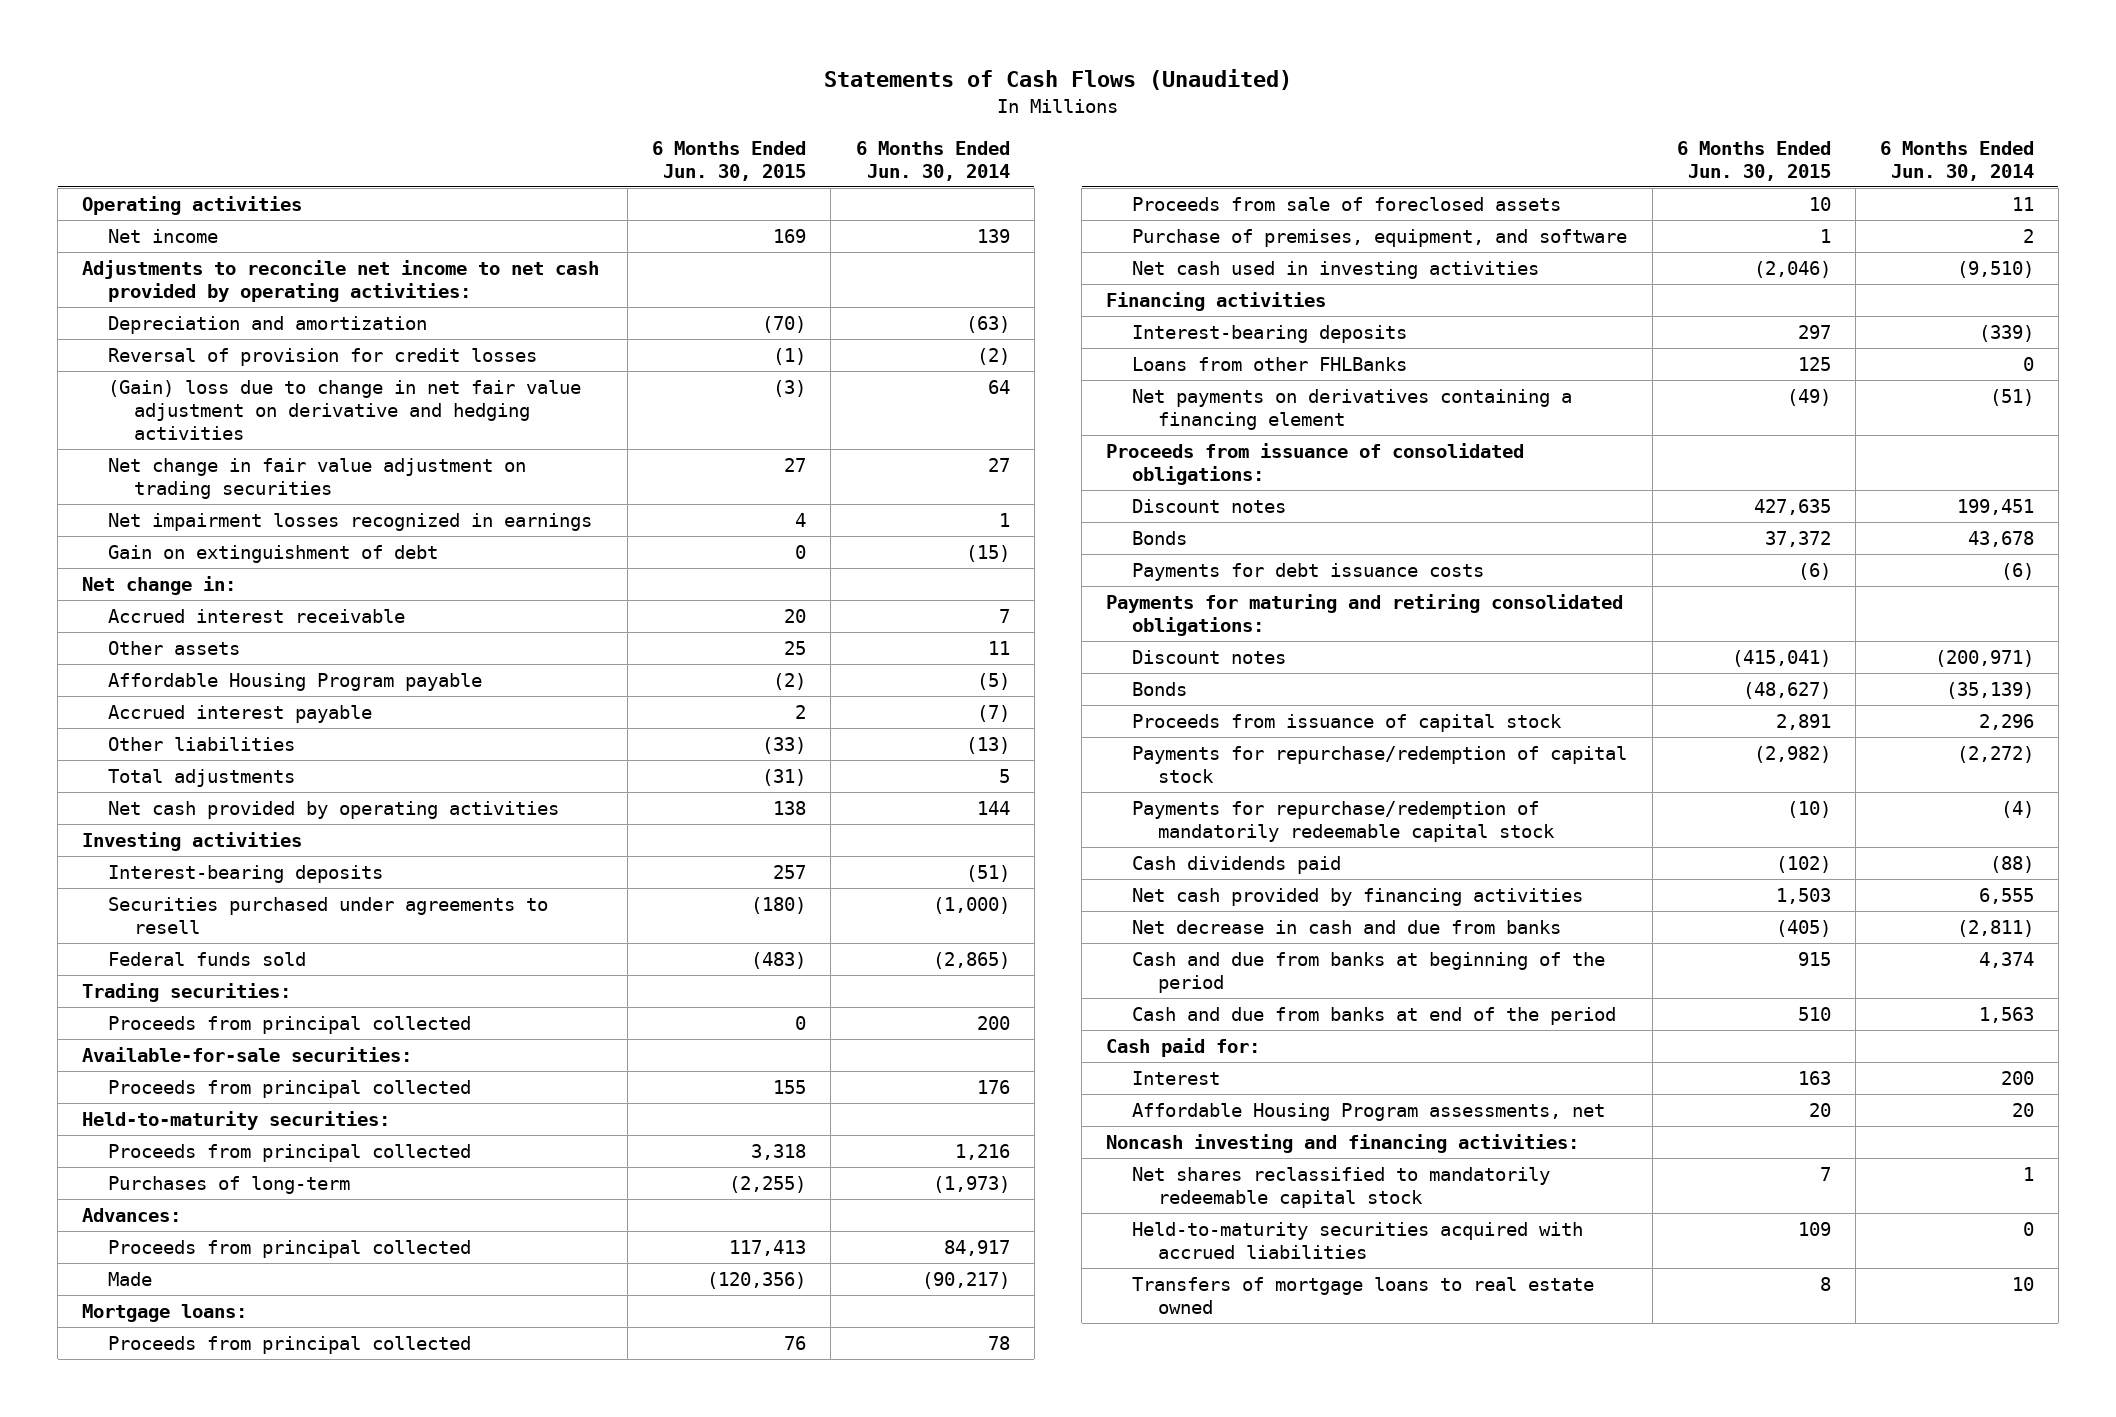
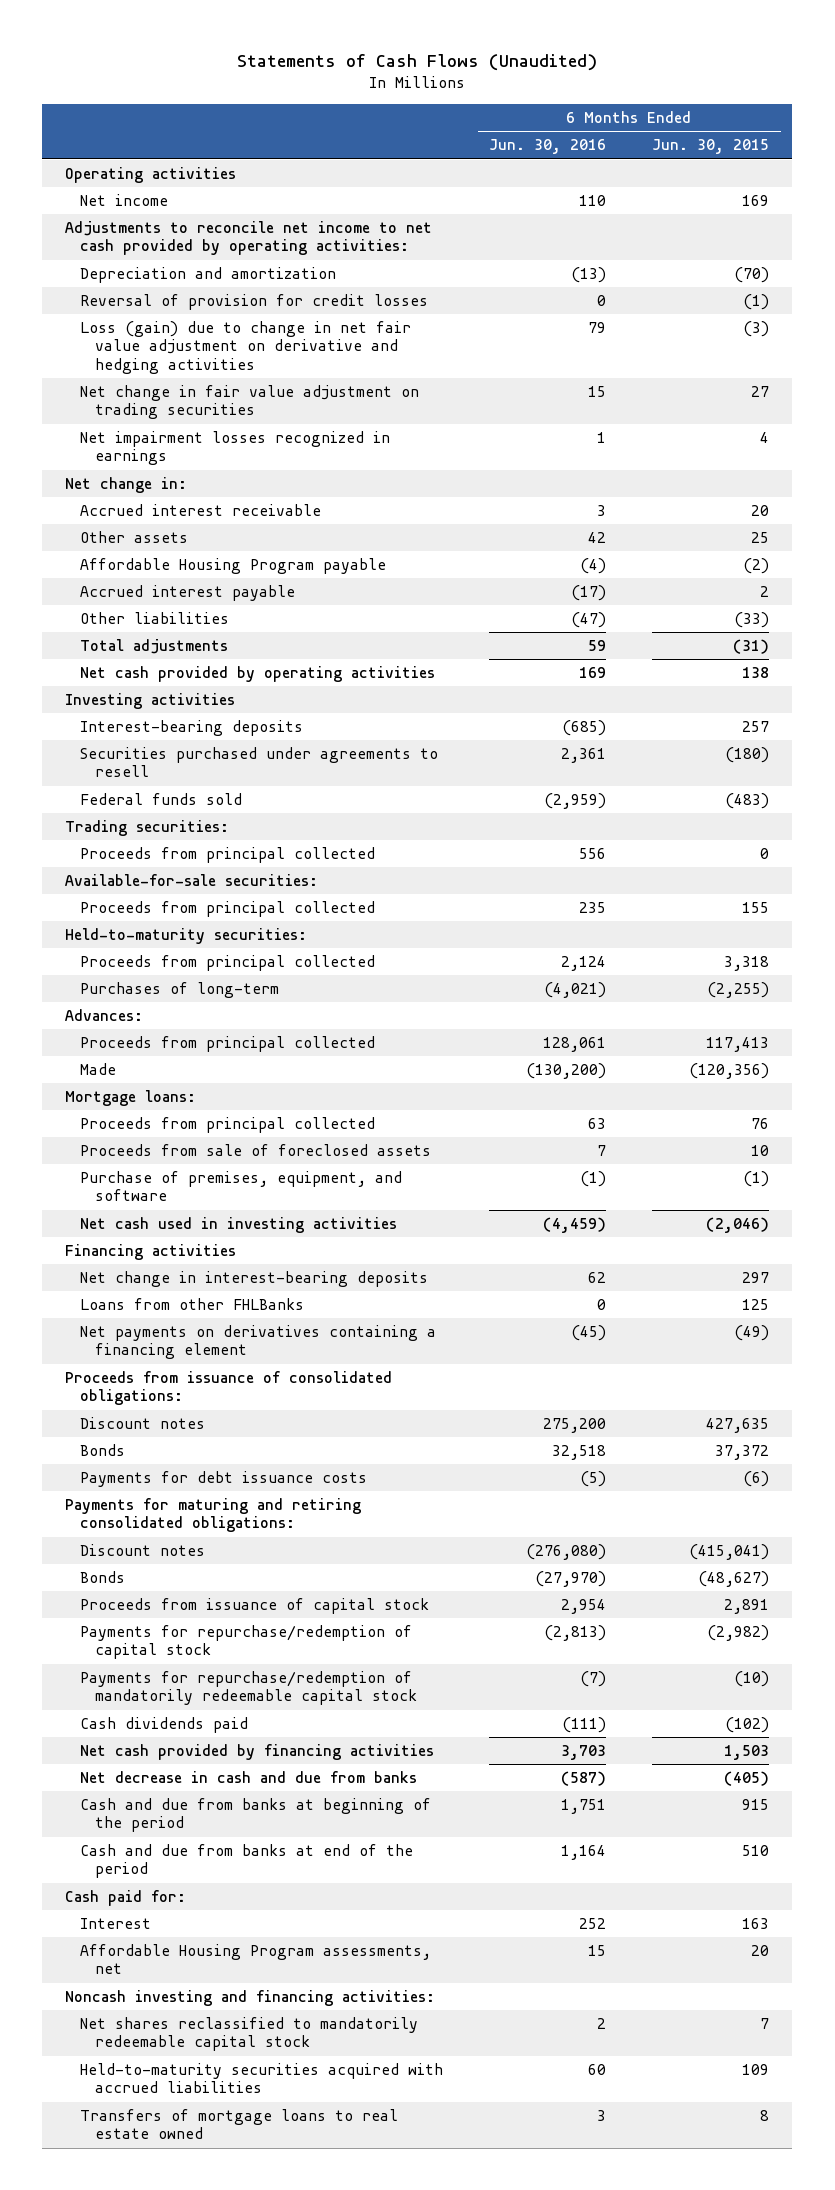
- | 6 Months Ended Jun. 30, 2015 | 6 Months Ended Jun. 30, 2014
+ | 6 Months Ended Jun. 30, 2016 | 6 Months Ended Jun. 30, 2015
- (Gain) loss due to change in net fair value adjustment on derivative and hedging activities | (3) | 64
+ Loss (gain) due to change in net fair value adjustment on derivative and hedging activities | 79 | (3)
- Gain on extinguishment of debt | 0 | (15)
- Purchase of premises, equipment, and software | 1 | 2
+ Purchase of premises, equipment, and software | (1) | (1)
- Interest-bearing deposits | 297 | (339)
+ Net change in interest-bearing deposits | 62 | 297

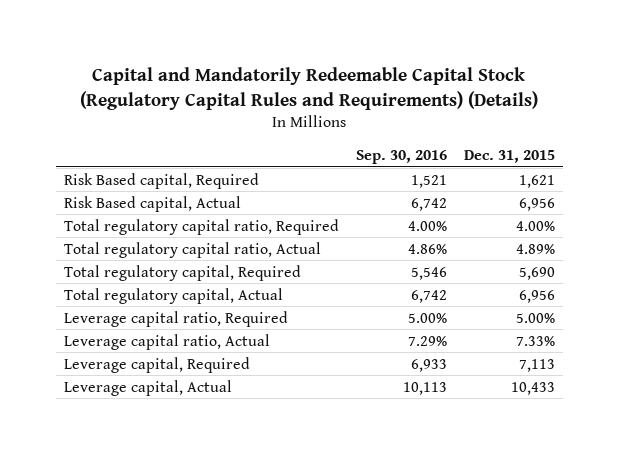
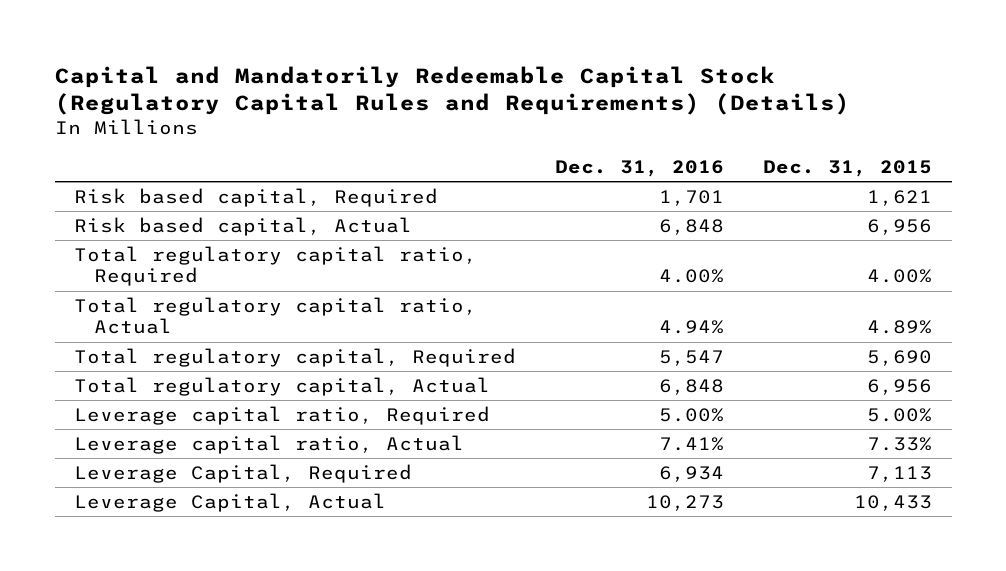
- | Sep. 30, 2016 | Dec. 31, 2015
+ | Dec. 31, 2016 | Dec. 31, 2015
- Risk Based capital, Required | 1,521 | 1,621
- Risk Based capital, Actual | 6,742 | 6,956
+ Risk based capital, Required | 1,701 | 1,621
+ Risk based capital, Actual | 6,848 | 6,956
- Leverage capital, Required | 6,933 | 7,113
- Leverage capital, Actual | 10,113 | 10,433
+ Leverage Capital, Required | 6,934 | 7,113
+ Leverage Capital, Actual | 10,273 | 10,433

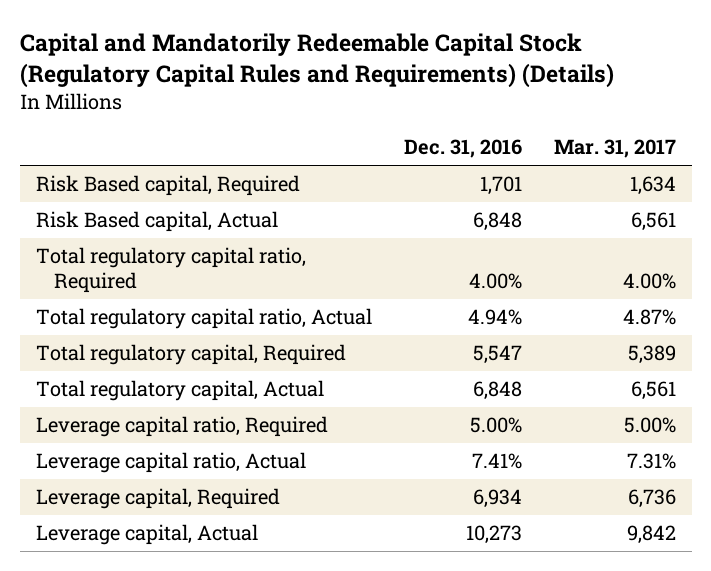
- | Dec. 31, 2016 | Dec. 31, 2015
+ | Dec. 31, 2016 | Mar. 31, 2017
- Risk based capital, Required | 1,701 | 1,621
- Risk based capital, Actual | 6,848 | 6,956
+ Risk Based capital, Required | 1,701 | 1,634
+ Risk Based capital, Actual | 6,848 | 6,561
- Leverage Capital, Required | 6,934 | 7,113
- Leverage Capital, Actual | 10,273 | 10,433
+ Leverage capital, Required | 6,934 | 6,736
+ Leverage capital, Actual | 10,273 | 9,842

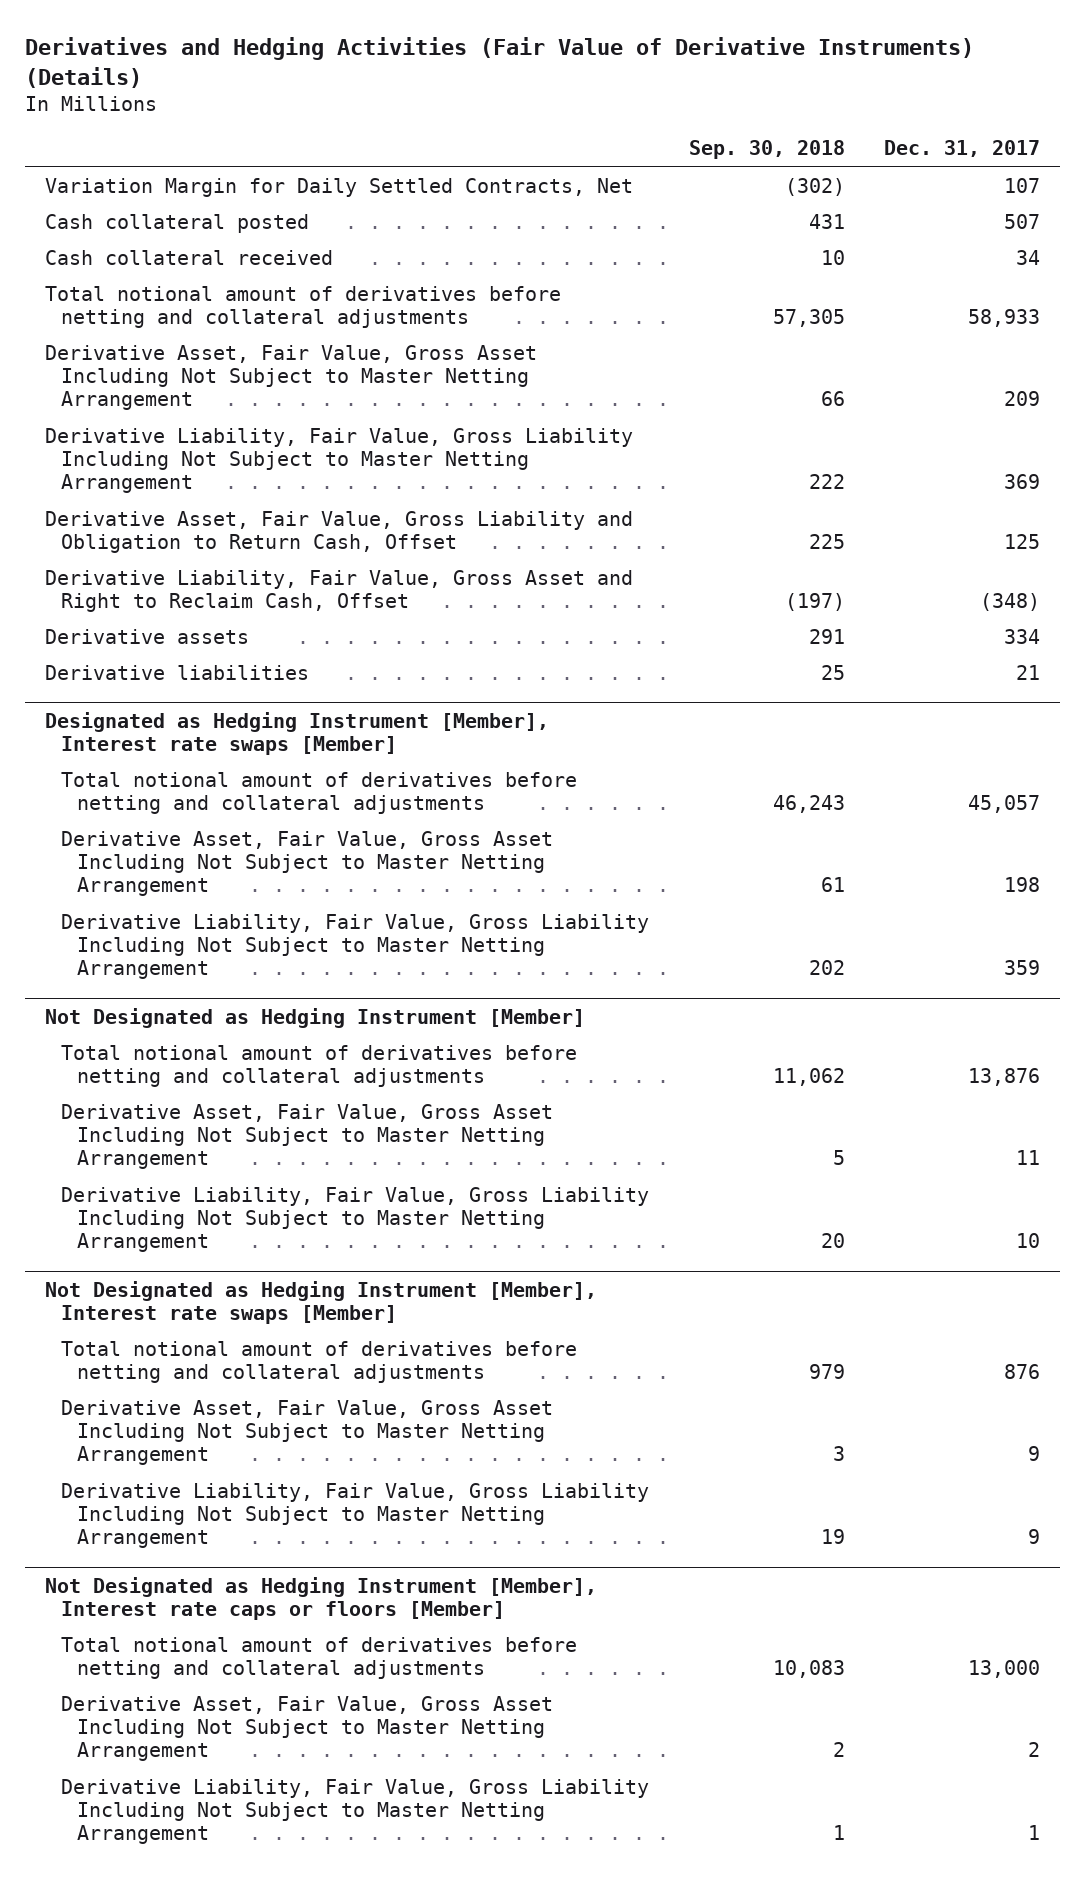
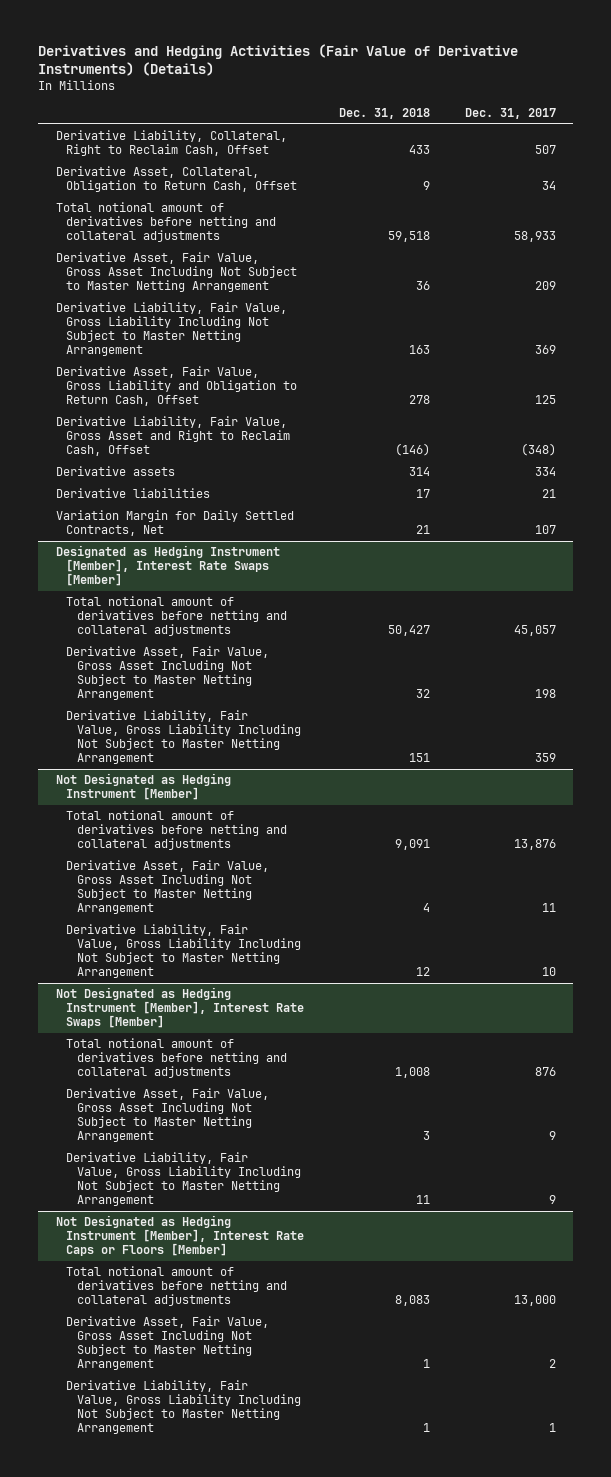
- | Sep. 30, 2018 | Dec. 31, 2017
+ | Dec. 31, 2018 | Dec. 31, 2017
- Cash collateral posted | 431 | 507
- Cash collateral received | 10 | 34
+ Derivative Liability, Collateral, Right to Reclaim Cash, Offset | 433 | 507
+ Derivative Asset, Collateral, Obligation to Return Cash, Offset | 9 | 34
- Designated as Hedging Instrument [Member], Interest rate swaps [Member]
moved down: Variation Margin for Daily Settled Contracts, Net | 21 | 107
+ Designated as Hedging Instrument [Member], Interest Rate Swaps [Member]
- Not Designated as Hedging Instrument [Member], Interest rate swaps [Member]
+ Not Designated as Hedging Instrument [Member], Interest Rate Swaps [Member]
- Not Designated as Hedging Instrument [Member], Interest rate caps or floors [Member]
+ Not Designated as Hedging Instrument [Member], Interest Rate Caps or Floors [Member]

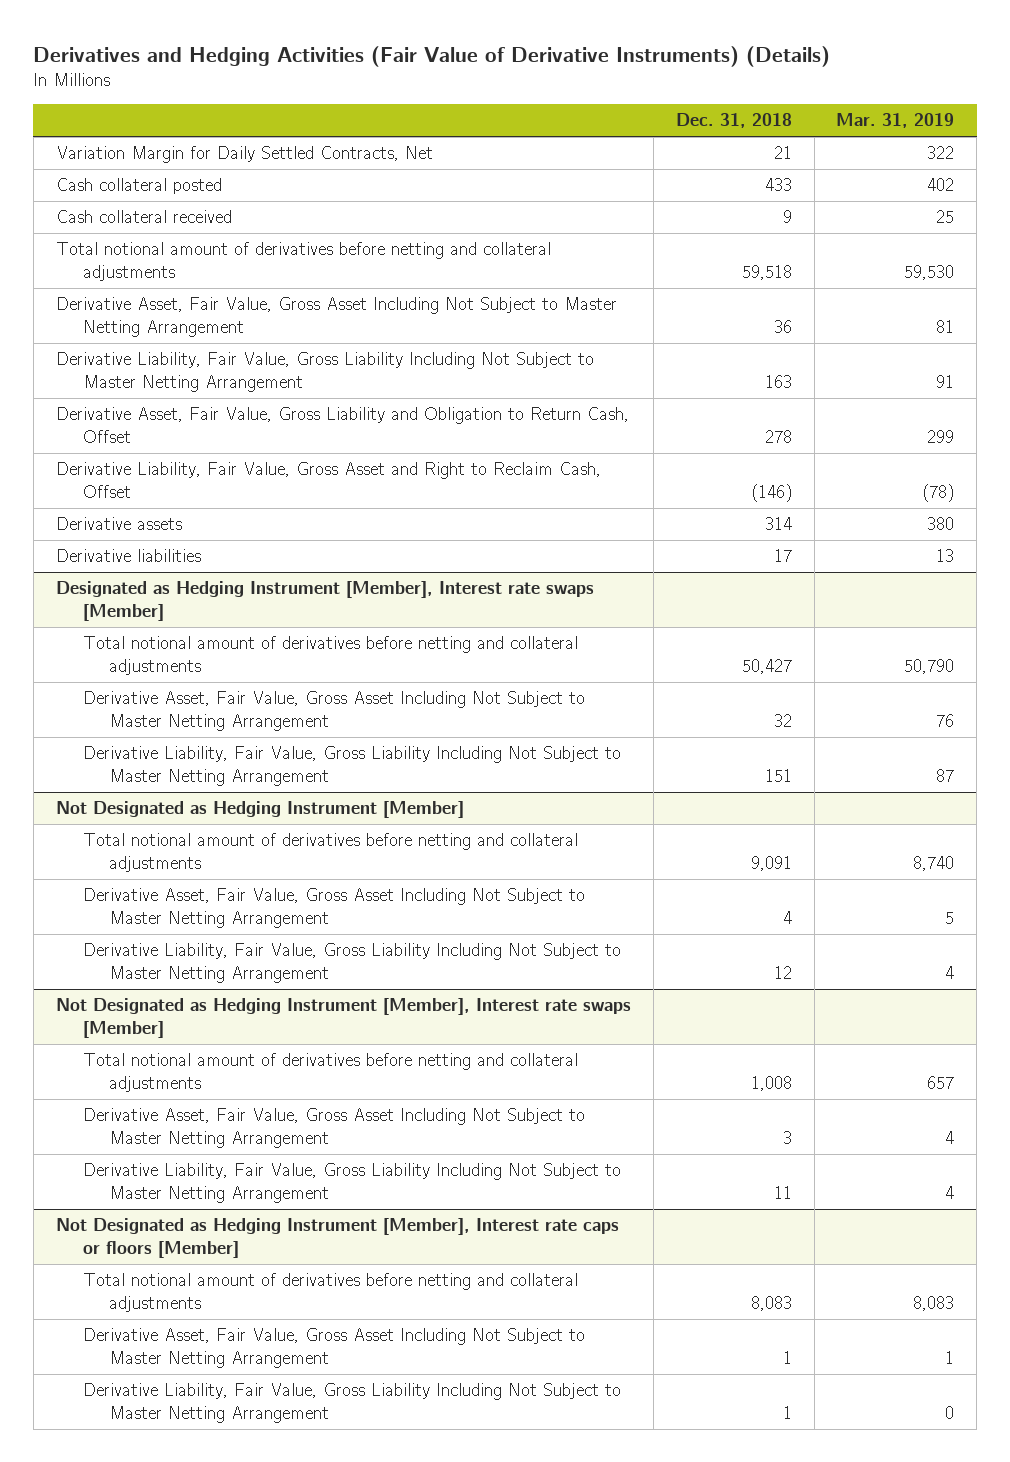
- | Dec. 31, 2018 | Dec. 31, 2017
+ | Dec. 31, 2018 | Mar. 31, 2019
- Derivative Liability, Collateral, Right to Reclaim Cash, Offset | 433 | 507
- Derivative Asset, Collateral, Obligation to Return Cash, Offset | 9 | 34
moved up: Variation Margin for Daily Settled Contracts, Net | 21 | 322
+ Cash collateral posted | 433 | 402
+ Cash collateral received | 9 | 25
- Designated as Hedging Instrument [Member], Interest Rate Swaps [Member]
+ Designated as Hedging Instrument [Member], Interest rate swaps [Member]
- Not Designated as Hedging Instrument [Member], Interest Rate Swaps [Member]
+ Not Designated as Hedging Instrument [Member], Interest rate swaps [Member]
- Not Designated as Hedging Instrument [Member], Interest Rate Caps or Floors [Member]
+ Not Designated as Hedging Instrument [Member], Interest rate caps or floors [Member]

